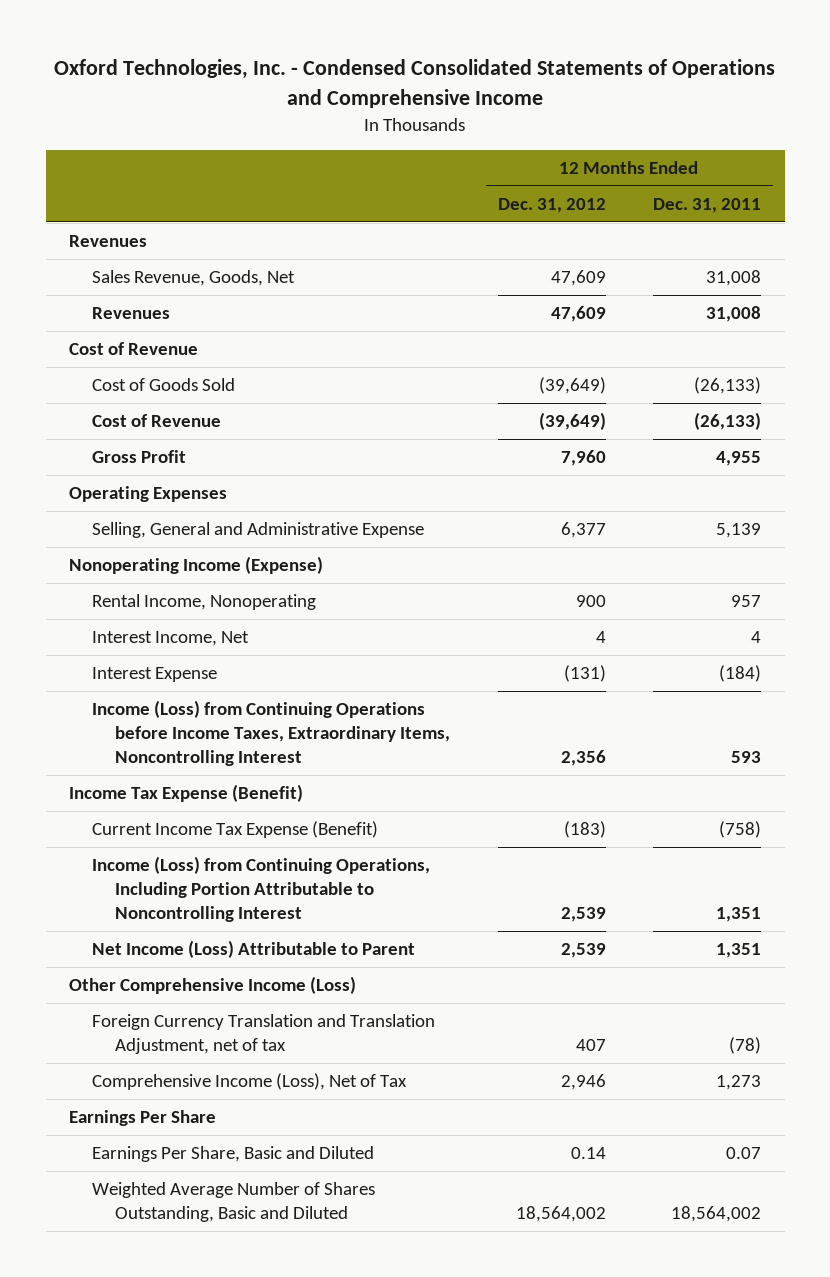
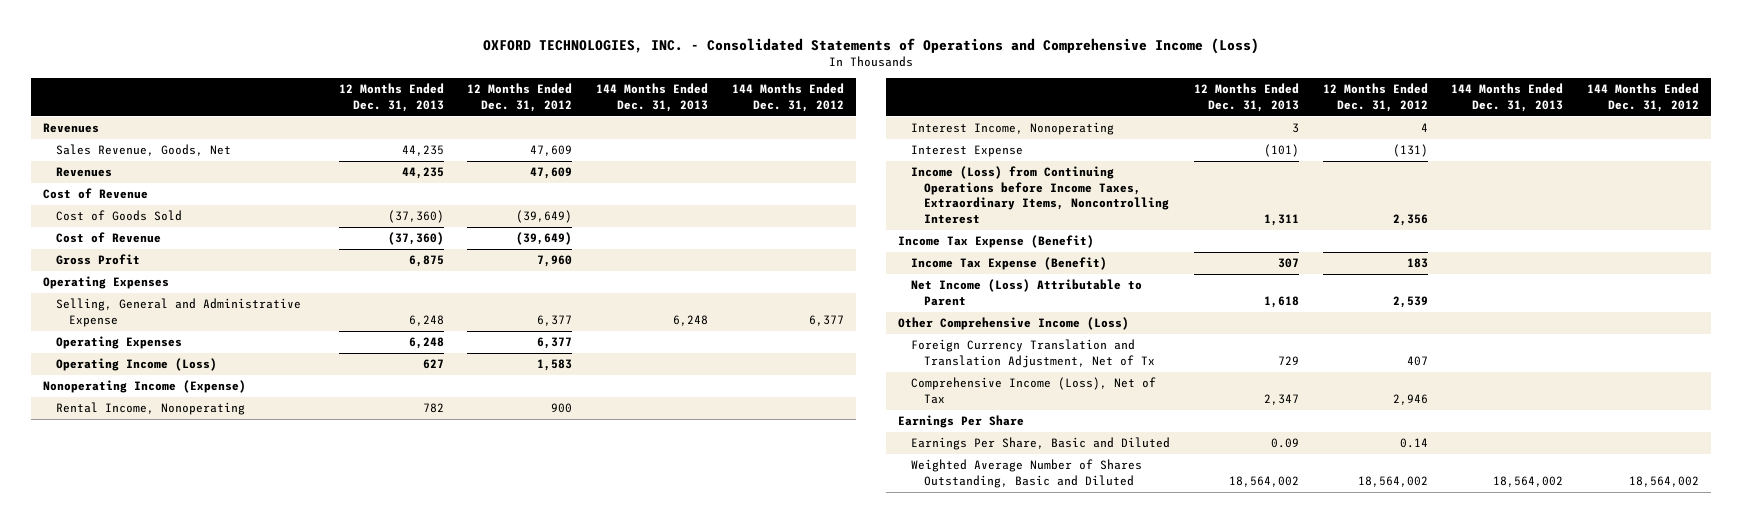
- Oxford Technologies, Inc. - Condensed Consolidated Statements of Operations and Comprehensive Income
+ OXFORD TECHNOLOGIES, INC. - Consolidated Statements of Operations and Comprehensive Income (Loss)
- | 12 Months Ended Dec. 31, 2012 | 12 Months Ended Dec. 31, 2011
+ | 12 Months Ended Dec. 31, 2013 | 12 Months Ended Dec. 31, 2012 | 144 Months Ended Dec. 31, 2013 | 144 Months Ended Dec. 31, 2012
+ Operating Expenses | 6,248 | 6,377 | |
+ Operating Income (Loss) | 627 | 1,583 | |
- Interest Income, Net | 4 | 4
+ Interest Income, Nonoperating | 3 | 4 | |
- Current Income Tax Expense (Benefit) | (183) | (758)
- Income (Loss) from Continuing Operations, Including Portion Attributable to Noncontrolling Interest | 2,539 | 1,351
+ Income Tax Expense (Benefit) | 307 | 183 | |
- Foreign Currency Translation and Translation Adjustment, net of tax | 407 | (78)
+ Foreign Currency Translation and Translation Adjustment, Net of Tx | 729 | 407 | |

